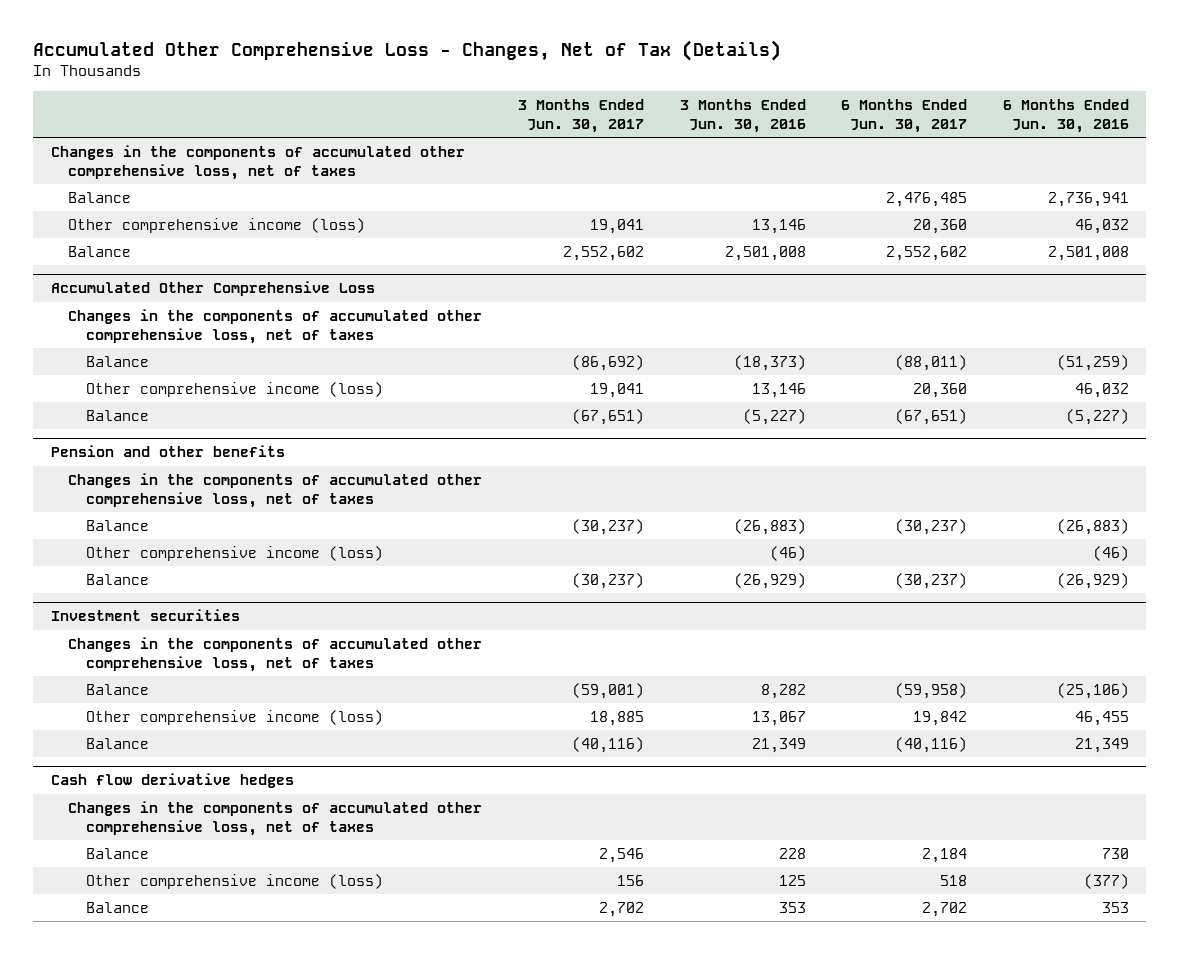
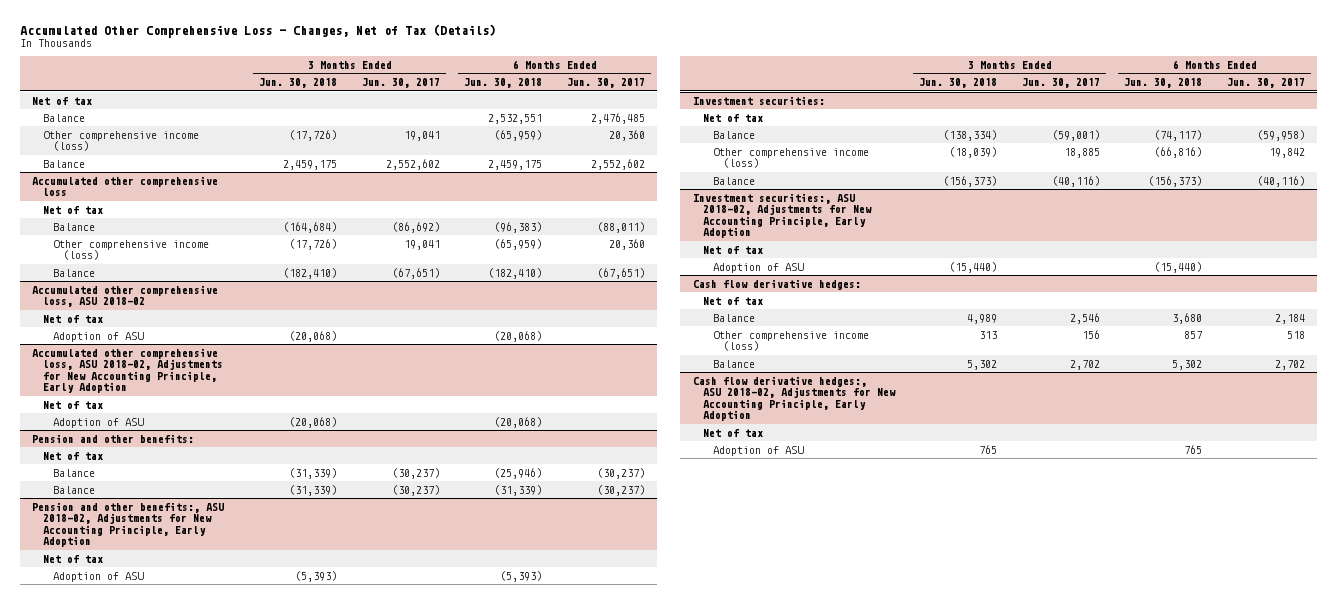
- | 3 Months Ended Jun. 30, 2017 | 3 Months Ended Jun. 30, 2016 | 6 Months Ended Jun. 30, 2017 | 6 Months Ended Jun. 30, 2016
+ | 3 Months Ended Jun. 30, 2018 | 3 Months Ended Jun. 30, 2017 | 6 Months Ended Jun. 30, 2018 | 6 Months Ended Jun. 30, 2017
- Changes in the components of accumulated other comprehensive loss, net of taxes
+ Net of tax
- Accumulated Other Comprehensive Loss
- Changes in the components of accumulated other comprehensive loss, net of taxes
+ Accumulated other comprehensive loss
+ Net of tax
- Pension and other benefits
- Changes in the components of accumulated other comprehensive loss, net of taxes
+ Accumulated other comprehensive loss, ASU 2018-02
+ Net of tax
+ Adoption of ASU | (20,068) | | (20,068) |
+ Accumulated other comprehensive loss, ASU 2018-02, Adjustments for New Accounting Principle, Early Adoption
+ Net of tax
+ Adoption of ASU | (20,068) | | (20,068) |
+ Pension and other benefits:
+ Net of tax
- Other comprehensive income (loss) | | (46) | | (46)
- Investment securities
- Changes in the components of accumulated other comprehensive loss, net of taxes
+ Pension and other benefits:, ASU 2018-02, Adjustments for New Accounting Principle, Early Adoption
+ Net of tax
+ Adoption of ASU | (5,393) | | (5,393) |
+ Investment securities:
+ Net of tax
- Cash flow derivative hedges
- Changes in the components of accumulated other comprehensive loss, net of taxes
+ Investment securities:, ASU 2018-02, Adjustments for New Accounting Principle, Early Adoption
+ Net of tax
+ Adoption of ASU | (15,440) | | (15,440) |
+ Cash flow derivative hedges:
+ Net of tax
+ Cash flow derivative hedges:, ASU 2018-02, Adjustments for New Accounting Principle, Early Adoption
+ Net of tax
+ Adoption of ASU | 765 | | 765 |

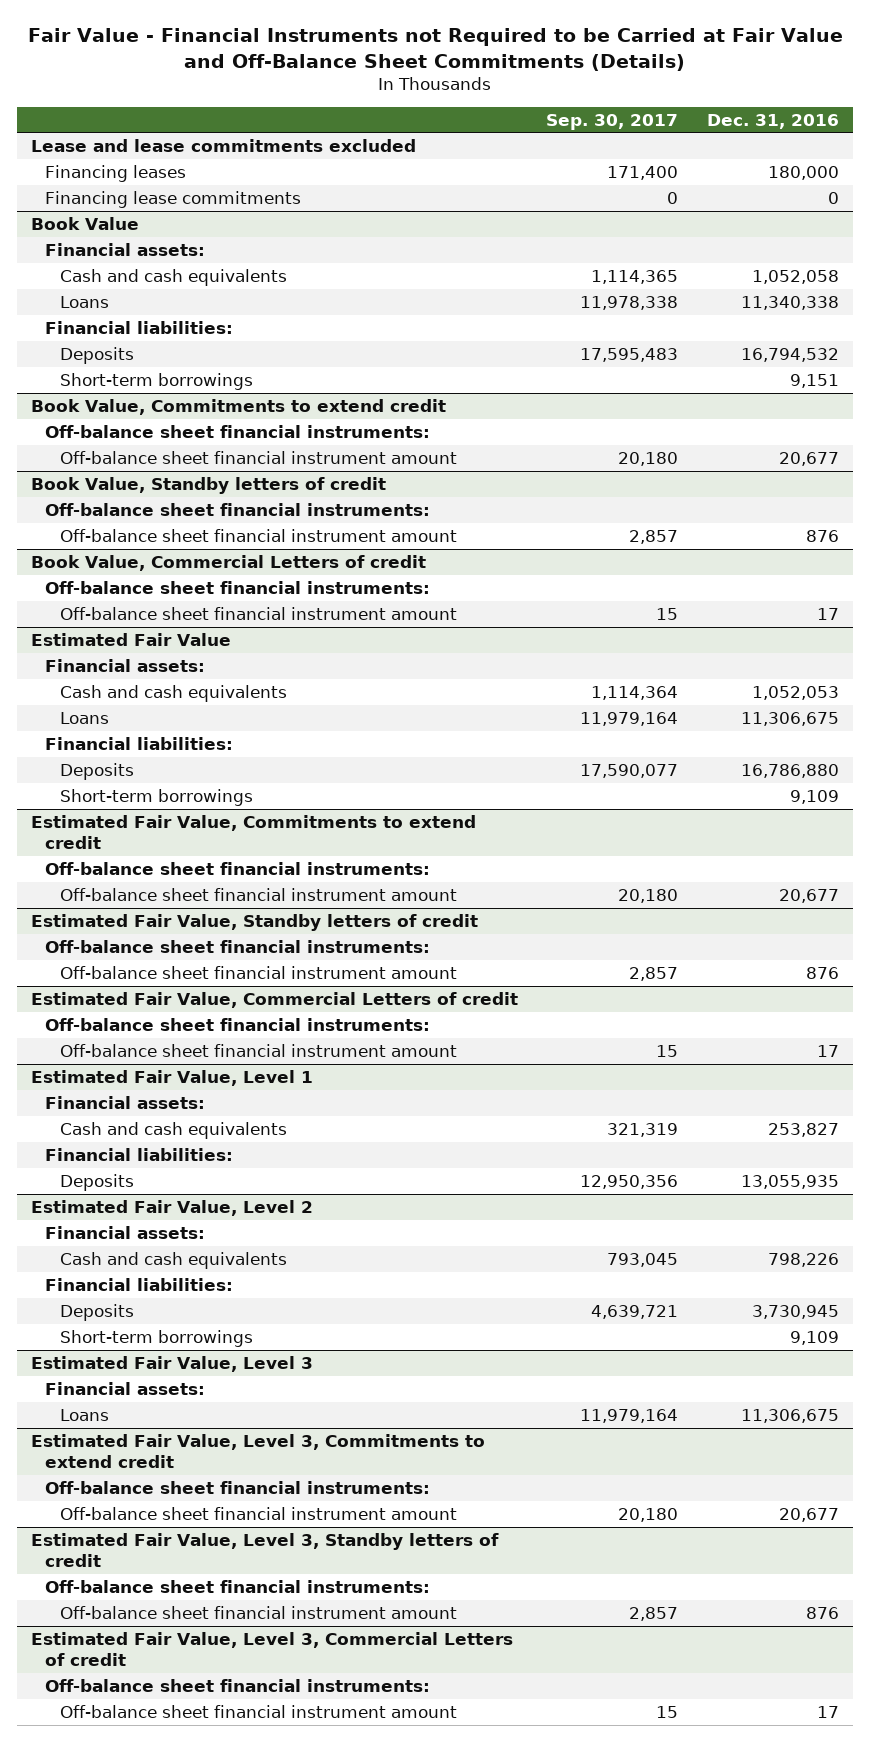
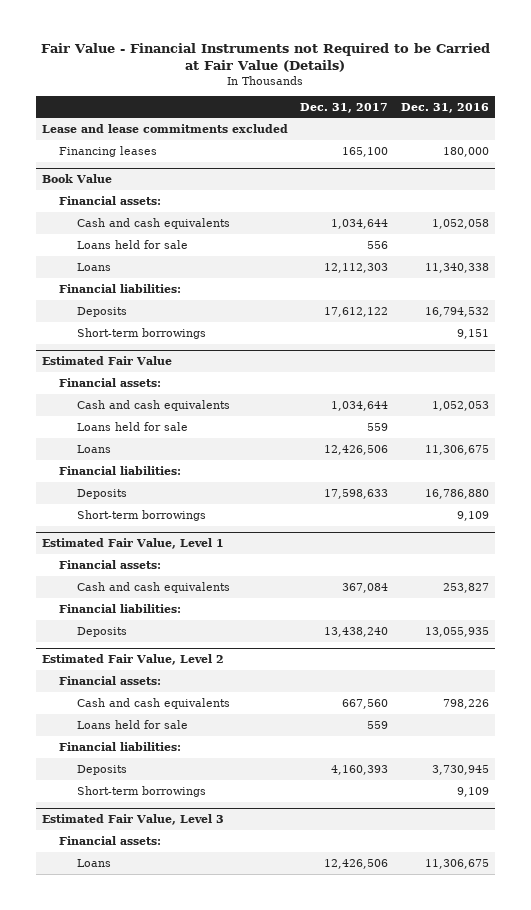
- Fair Value - Financial Instruments not Required to be Carried at Fair Value and Off-Balance Sheet Commitments (Details)
+ Fair Value - Financial Instruments not Required to be Carried at Fair Value (Details)
- | Sep. 30, 2017 | Dec. 31, 2016
+ | Dec. 31, 2017 | Dec. 31, 2016
- Financing lease commitments | 0 | 0
@ Book Value
+ Loans held for sale | 556 |
- Book Value, Commitments to extend credit
- Off-balance sheet financial instruments:
- Off-balance sheet financial instrument amount | 20,180 | 20,677
- Book Value, Standby letters of credit
- Off-balance sheet financial instruments:
- Off-balance sheet financial instrument amount | 2,857 | 876
- Book Value, Commercial Letters of credit
- Off-balance sheet financial instruments:
- Off-balance sheet financial instrument amount | 15 | 17
@ Estimated Fair Value
+ Loans held for sale | 559 |
- Estimated Fair Value, Commitments to extend credit
- Off-balance sheet financial instruments:
- Off-balance sheet financial instrument amount | 20,180 | 20,677
- Estimated Fair Value, Standby letters of credit
- Off-balance sheet financial instruments:
- Off-balance sheet financial instrument amount | 2,857 | 876
- Estimated Fair Value, Commercial Letters of credit
- Off-balance sheet financial instruments:
- Off-balance sheet financial instrument amount | 15 | 17
@ Estimated Fair Value, Level 2
+ Loans held for sale | 559 |
- Estimated Fair Value, Level 3, Commitments to extend credit
- Off-balance sheet financial instruments:
- Off-balance sheet financial instrument amount | 20,180 | 20,677
- Estimated Fair Value, Level 3, Standby letters of credit
- Off-balance sheet financial instruments:
- Off-balance sheet financial instrument amount | 2,857 | 876
- Estimated Fair Value, Level 3, Commercial Letters of credit
- Off-balance sheet financial instruments:
- Off-balance sheet financial instrument amount | 15 | 17

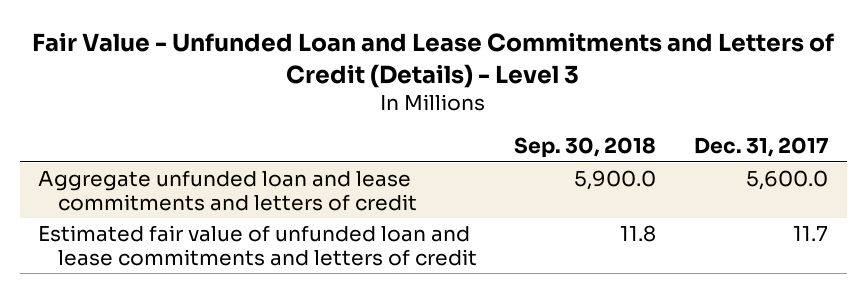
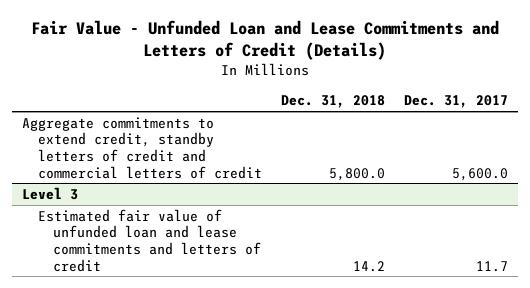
- Fair Value - Unfunded Loan and Lease Commitments and Letters of Credit (Details) - Level 3
+ Fair Value - Unfunded Loan and Lease Commitments and Letters of Credit (Details)
- | Sep. 30, 2018 | Dec. 31, 2017
+ | Dec. 31, 2018 | Dec. 31, 2017
- Aggregate unfunded loan and lease commitments and letters of credit | 5,900.0 | 5,600.0
+ Aggregate commitments to extend credit, standby letters of credit and commercial letters of credit | 5,800.0 | 5,600.0
+ Level 3

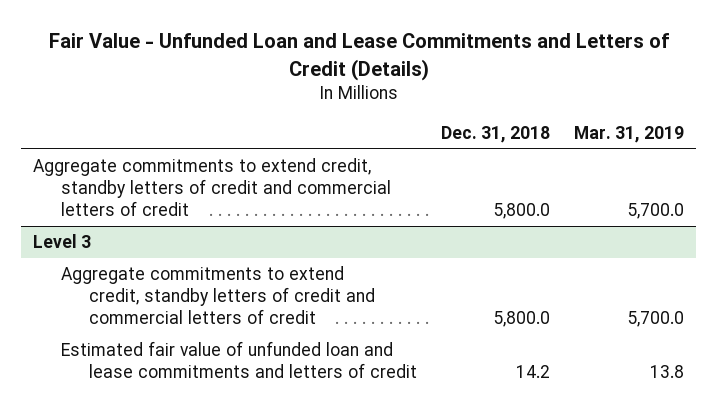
- | Dec. 31, 2018 | Dec. 31, 2017
+ | Dec. 31, 2018 | Mar. 31, 2019
@ Level 3
+ Aggregate commitments to extend credit, standby letters of credit and commercial letters of credit | 5,800.0 | 5,700.0

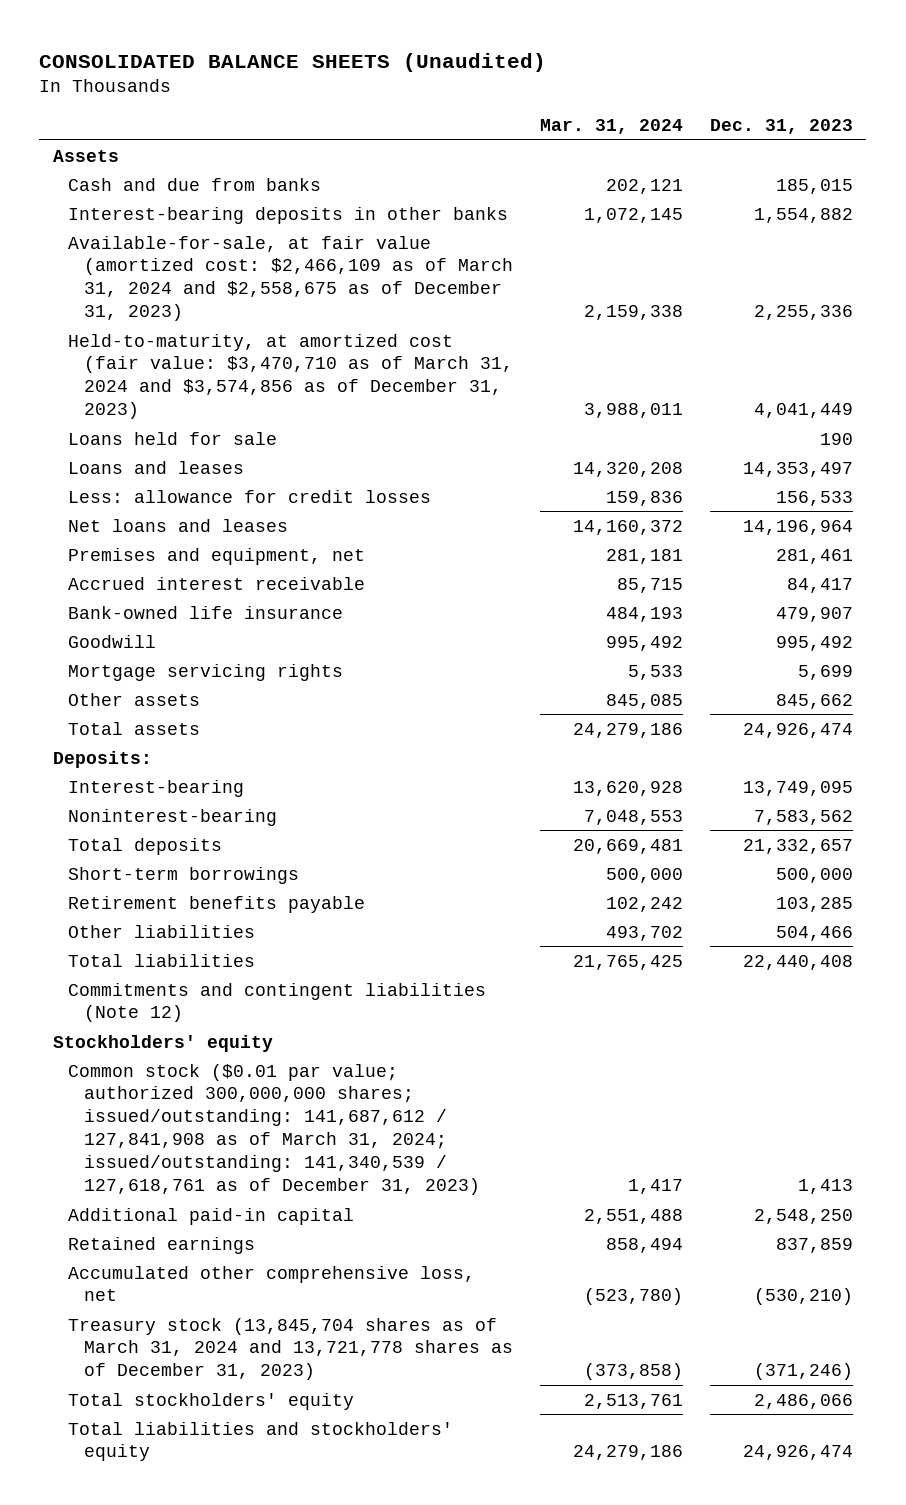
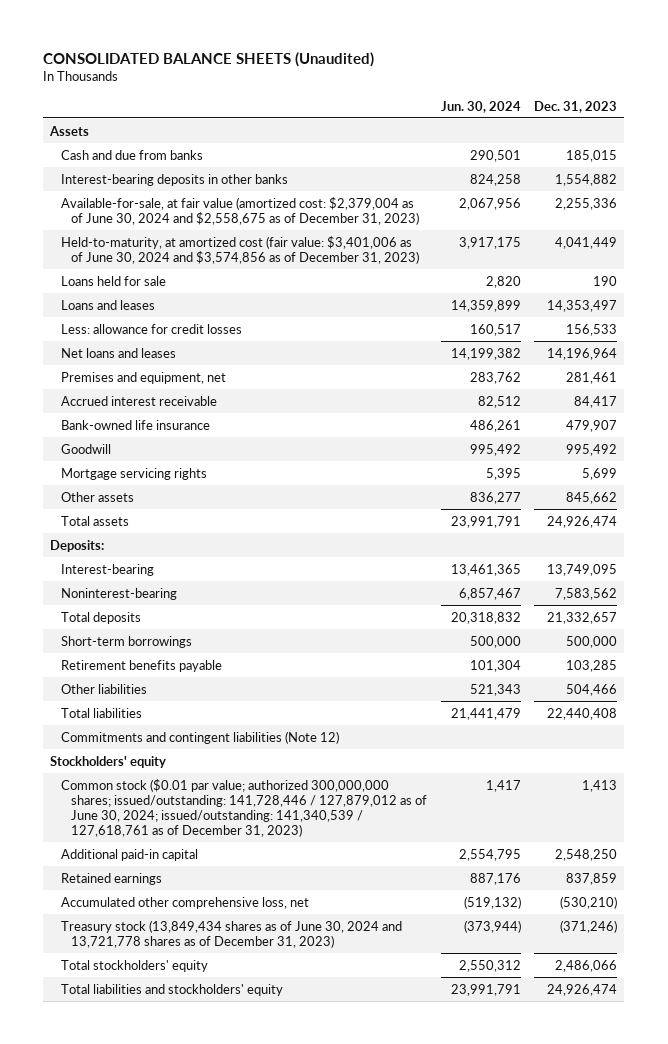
- | Mar. 31, 2024 | Dec. 31, 2023
+ | Jun. 30, 2024 | Dec. 31, 2023
- Available-for-sale, at fair value (amortized cost: $2,466,109 as of March 31, 2024 and $2,558,675 as of December 31, 2023) | 2,159,338 | 2,255,336
- Held-to-maturity, at amortized cost (fair value: $3,470,710 as of March 31, 2024 and $3,574,856 as of December 31, 2023) | 3,988,011 | 4,041,449
+ Available-for-sale, at fair value (amortized cost: $2,379,004 as of June 30, 2024 and $2,558,675 as of December 31, 2023) | 2,067,956 | 2,255,336
+ Held-to-maturity, at amortized cost (fair value: $3,401,006 as of June 30, 2024 and $3,574,856 as of December 31, 2023) | 3,917,175 | 4,041,449
- Common stock ($0.01 par value; authorized 300,000,000 shares; issued/outstanding: 141,687,612 / 127,841,908 as of March 31, 2024; issued/outstanding: 141,340,539 / 127,618,761 as of December 31, 2023) | 1,417 | 1,413
+ Common stock ($0.01 par value; authorized 300,000,000 shares; issued/outstanding: 141,728,446 / 127,879,012 as of June 30, 2024; issued/outstanding: 141,340,539 / 127,618,761 as of December 31, 2023) | 1,417 | 1,413
- Treasury stock (13,845,704 shares as of March 31, 2024 and 13,721,778 shares as of December 31, 2023) | (373,858) | (371,246)
+ Treasury stock (13,849,434 shares as of June 30, 2024 and 13,721,778 shares as of December 31, 2023) | (373,944) | (371,246)

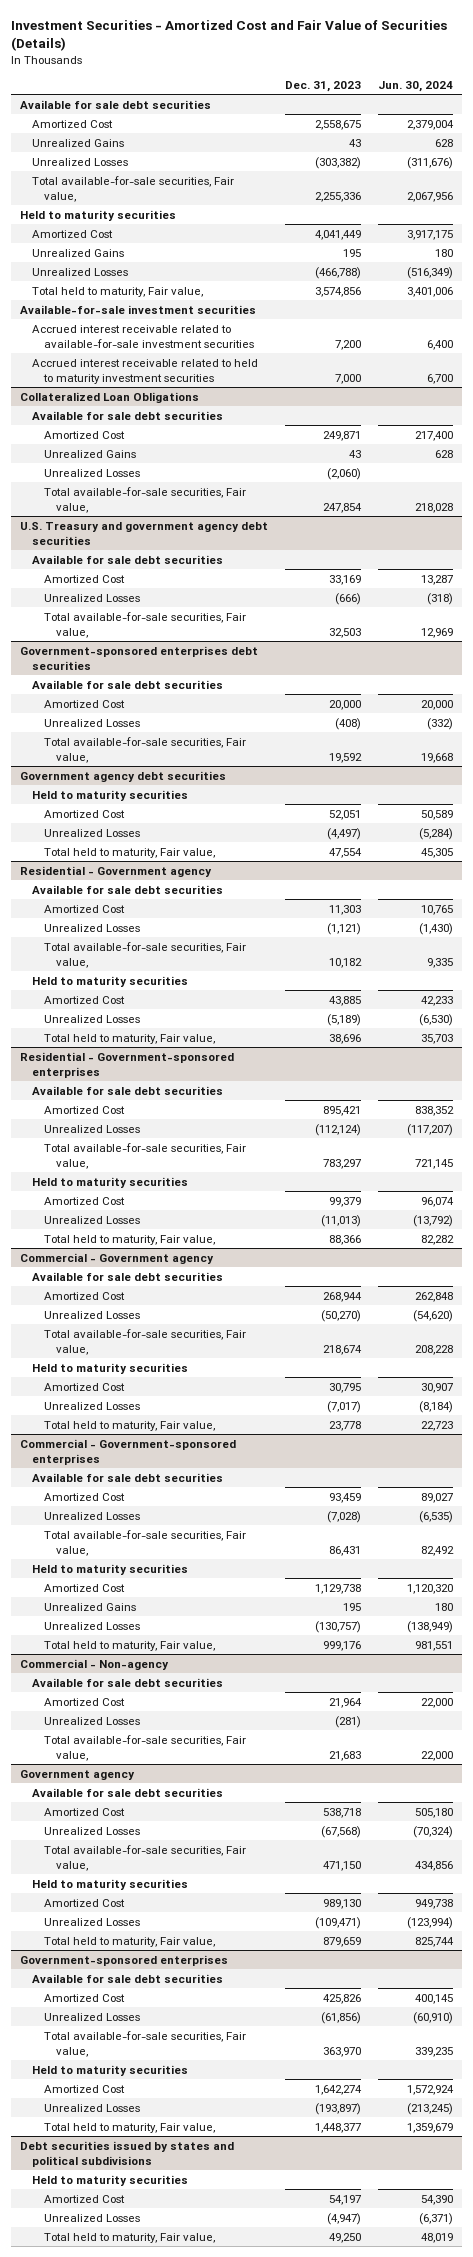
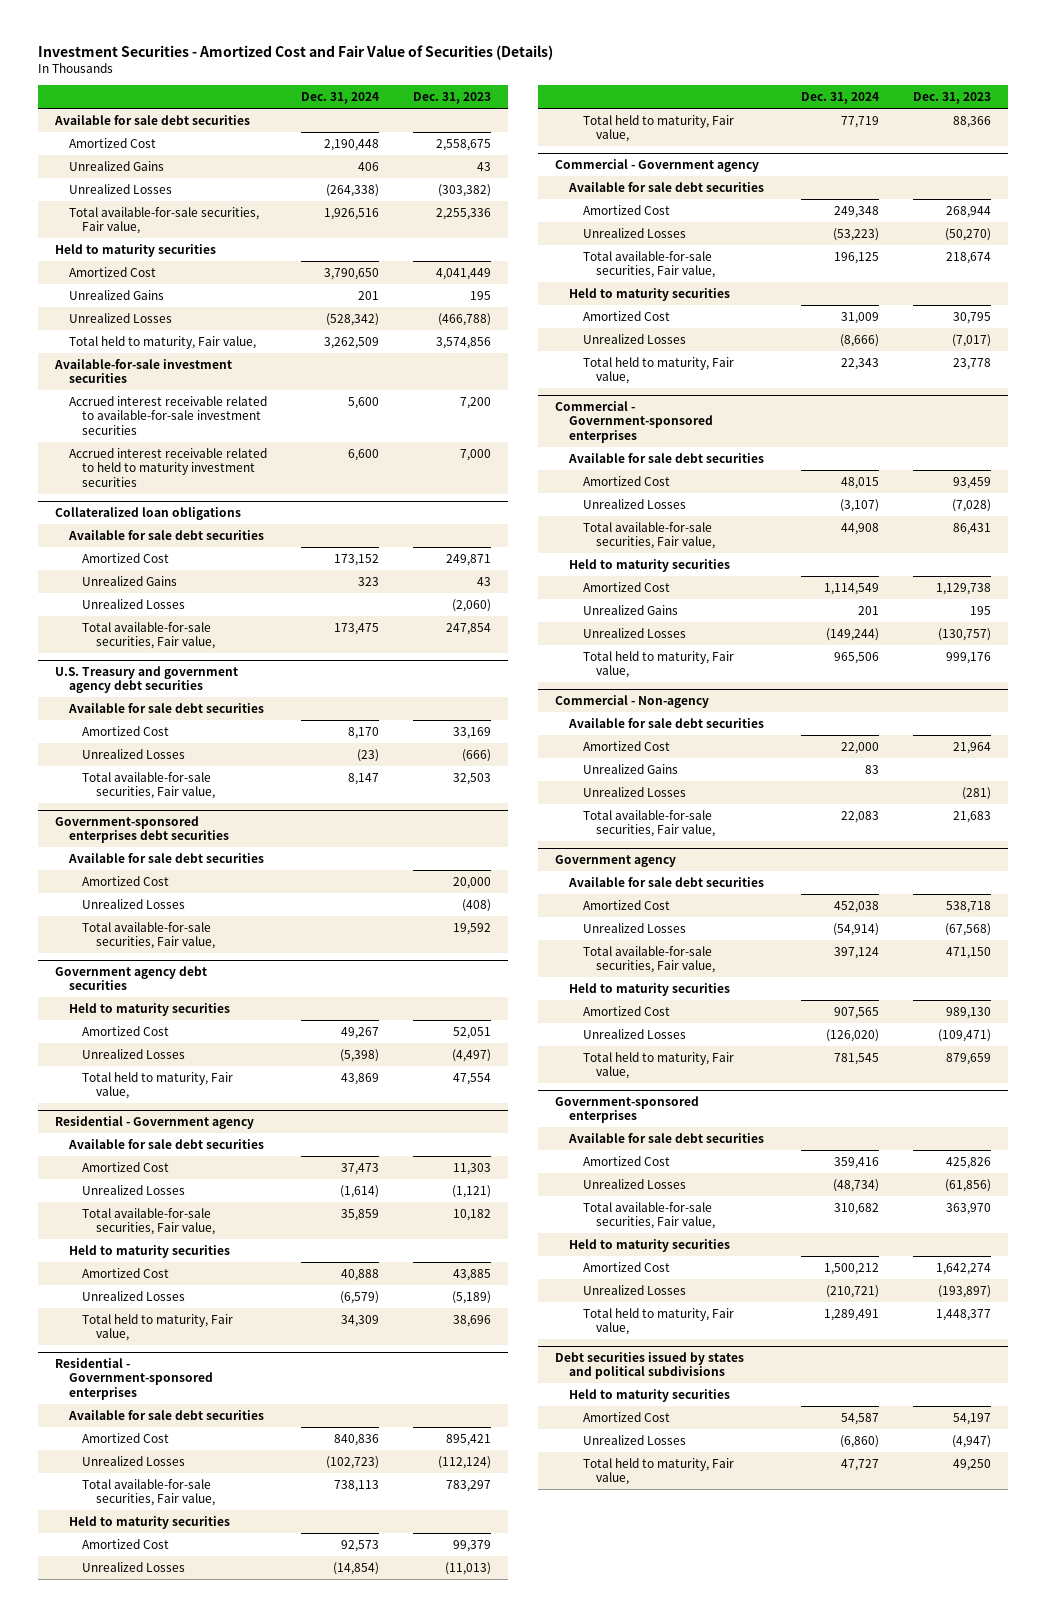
- | Dec. 31, 2023 | Jun. 30, 2024
+ | Dec. 31, 2024 | Dec. 31, 2023
- Collateralized Loan Obligations
+ Collateralized loan obligations
@ Commercial - Non-agency
+ Unrealized Gains | 83 |

